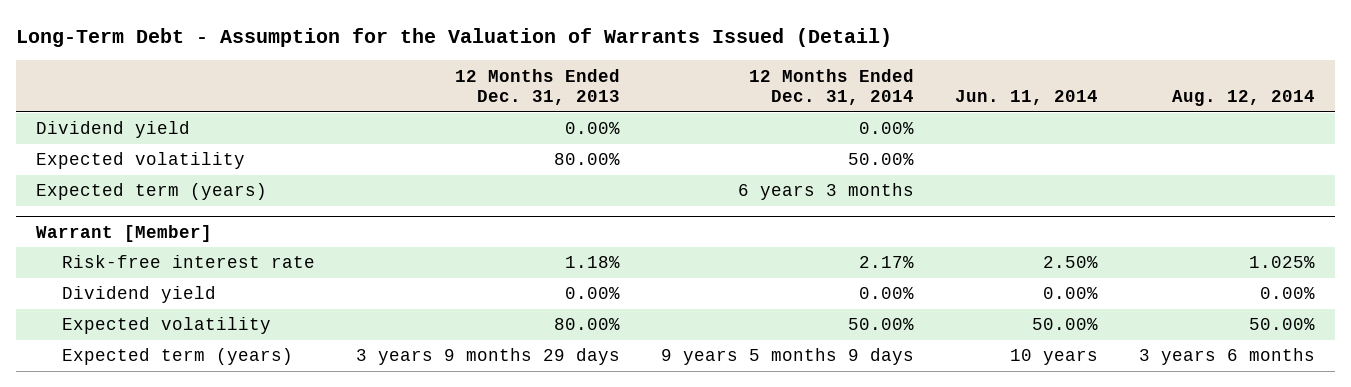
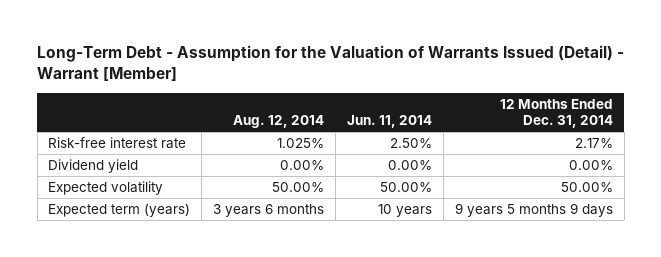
- Long-Term Debt - Assumption for the Valuation of Warrants Issued (Detail)
+ Long-Term Debt - Assumption for the Valuation of Warrants Issued (Detail) - Warrant [Member]
- | 12 Months Ended Dec. 31, 2013 | 12 Months Ended Dec. 31, 2014 | Jun. 11, 2014 | Aug. 12, 2014
+ | Aug. 12, 2014 | Jun. 11, 2014 | 12 Months Ended Dec. 31, 2014
- Dividend yield | 0.00% | 0.00% | |
- Expected volatility | 80.00% | 50.00% | |
- Expected term (years) | | 6 years 3 months | |
- Warrant [Member]

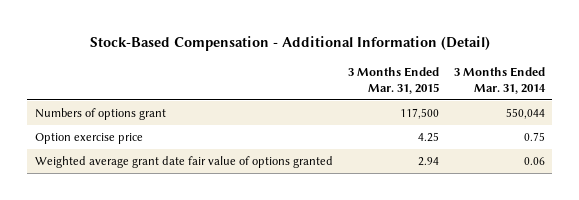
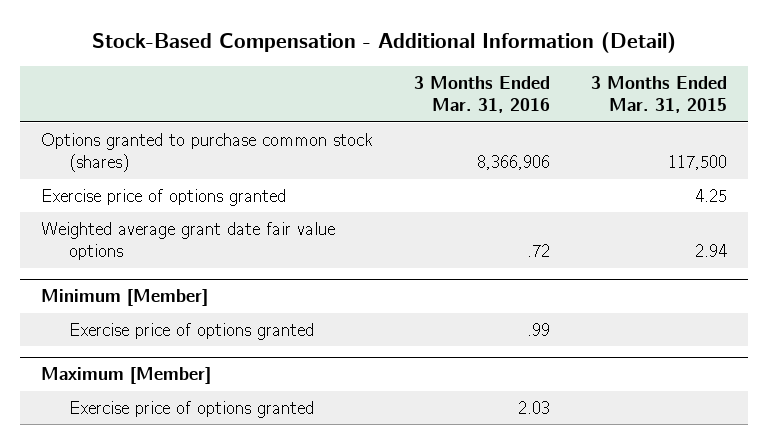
- | 3 Months Ended Mar. 31, 2015 | 3 Months Ended Mar. 31, 2014
+ | 3 Months Ended Mar. 31, 2016 | 3 Months Ended Mar. 31, 2015
- Numbers of options grant | 117,500 | 550,044
- Option exercise price | 4.25 | 0.75
- Weighted average grant date fair value of options granted | 2.94 | 0.06
+ Options granted to purchase common stock (shares) | 8,366,906 | 117,500
+ Exercise price of options granted | | 4.25
+ Weighted average grant date fair value options | .72 | 2.94
+ Minimum [Member]
+ Exercise price of options granted | .99 |
+ Maximum [Member]
+ Exercise price of options granted | 2.03 |

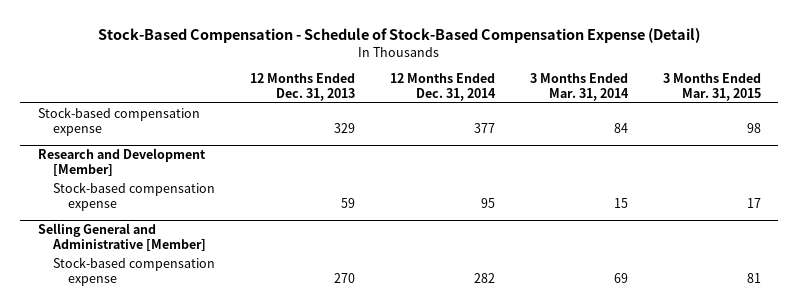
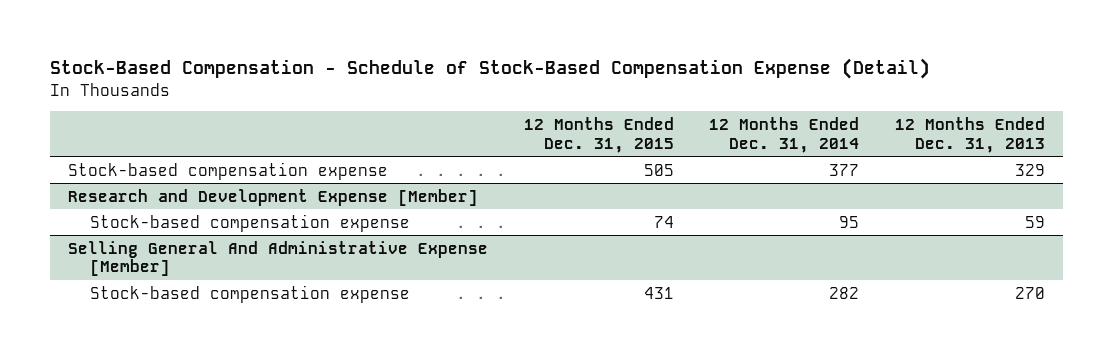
- | 12 Months Ended Dec. 31, 2013 | 12 Months Ended Dec. 31, 2014 | 3 Months Ended Mar. 31, 2014 | 3 Months Ended Mar. 31, 2015
+ | 12 Months Ended Dec. 31, 2015 | 12 Months Ended Dec. 31, 2014 | 12 Months Ended Dec. 31, 2013
- Research and Development [Member]
+ Research and Development Expense [Member]
- Selling General and Administrative [Member]
+ Selling General And Administrative Expense [Member]

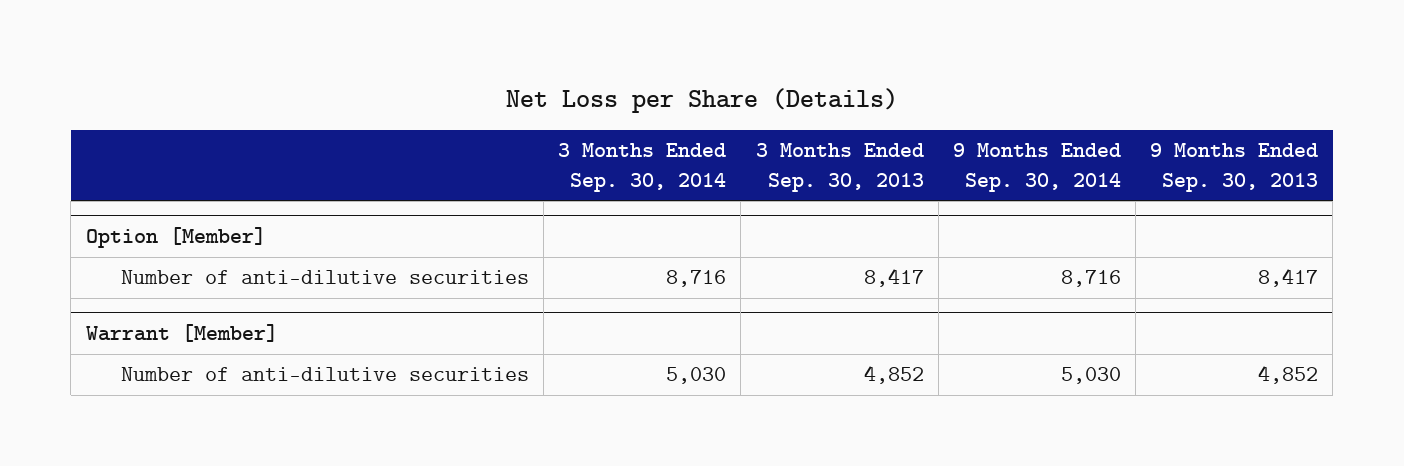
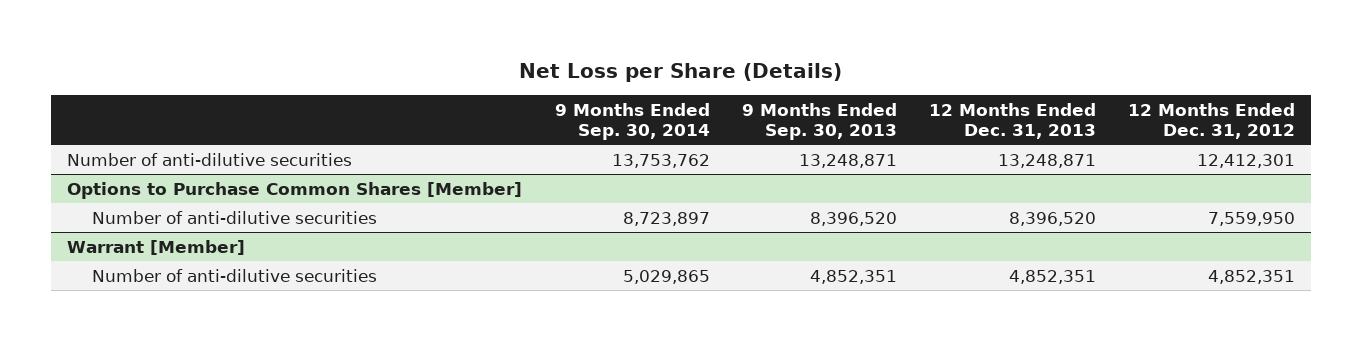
- | 3 Months Ended Sep. 30, 2014 | 3 Months Ended Sep. 30, 2013 | 9 Months Ended Sep. 30, 2014 | 9 Months Ended Sep. 30, 2013
+ | 9 Months Ended Sep. 30, 2014 | 9 Months Ended Sep. 30, 2013 | 12 Months Ended Dec. 31, 2013 | 12 Months Ended Dec. 31, 2012
- Option [Member]
- Number of anti-dilutive securities | 8,716 | 8,417 | 8,716 | 8,417
+ Number of anti-dilutive securities | 13,753,762 | 13,248,871 | 13,248,871 | 12,412,301
+ Options to Purchase Common Shares [Member]
+ Number of anti-dilutive securities | 8,723,897 | 8,396,520 | 8,396,520 | 7,559,950
@ Warrant [Member]
- Number of anti-dilutive securities | 5,030 | 4,852 | 5,030 | 4,852
+ Number of anti-dilutive securities | 5,029,865 | 4,852,351 | 4,852,351 | 4,852,351

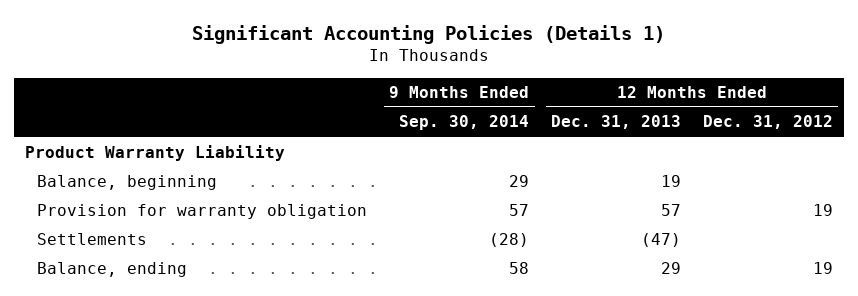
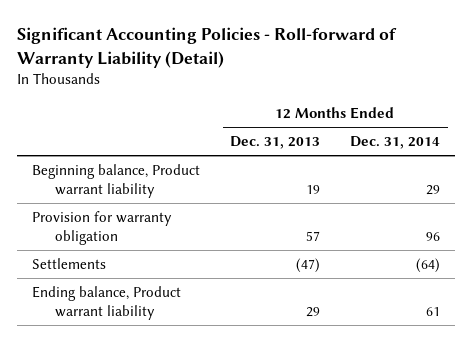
- Significant Accounting Policies (Details 1)
+ Significant Accounting Policies - Roll-forward of Warranty Liability (Detail)
- | 9 Months Ended Sep. 30, 2014 | 12 Months Ended Dec. 31, 2013 | 12 Months Ended Dec. 31, 2012
+ | 12 Months Ended Dec. 31, 2013 | 12 Months Ended Dec. 31, 2014
- Product Warranty Liability
- Balance, beginning | 29 | 19 |
+ Beginning balance, Product warrant liability | 19 | 29
- Balance, ending | 58 | 29 | 19
+ Ending balance, Product warrant liability | 29 | 61

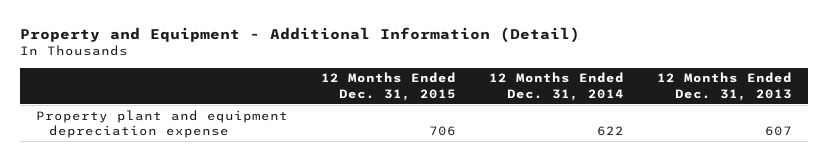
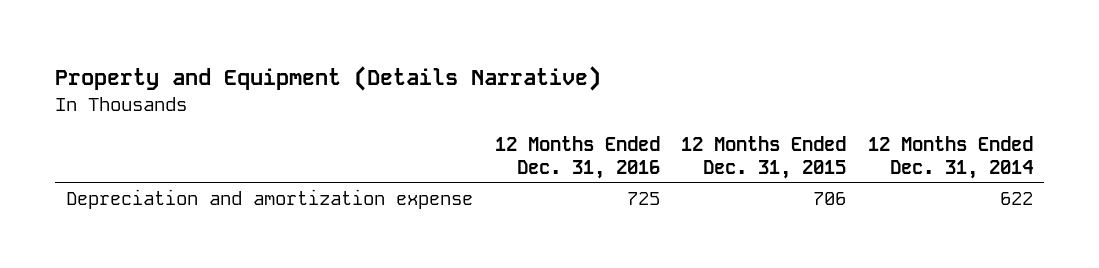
- Property and Equipment - Additional Information (Detail)
+ Property and Equipment (Details Narrative)
- | 12 Months Ended Dec. 31, 2015 | 12 Months Ended Dec. 31, 2014 | 12 Months Ended Dec. 31, 2013
+ | 12 Months Ended Dec. 31, 2016 | 12 Months Ended Dec. 31, 2015 | 12 Months Ended Dec. 31, 2014
- Property plant and equipment depreciation expense | 706 | 622 | 607
+ Depreciation and amortization expense | 725 | 706 | 622

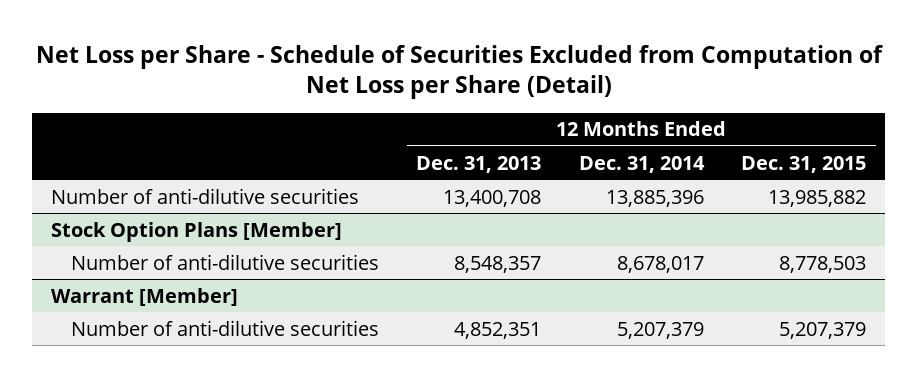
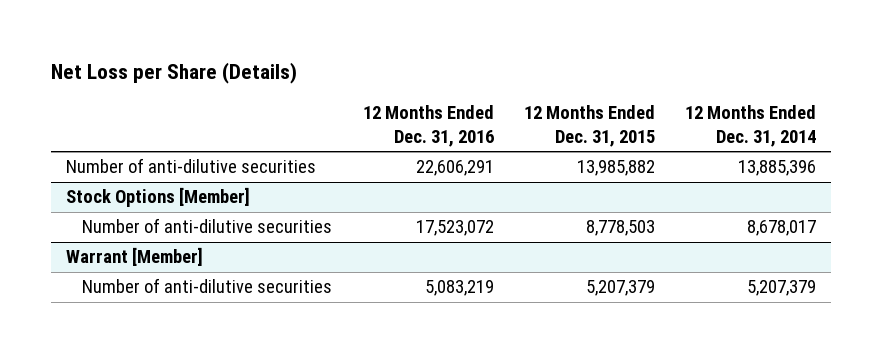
- Net Loss per Share - Schedule of Securities Excluded from Computation of Net Loss per Share (Detail)
+ Net Loss per Share (Details)
- | 12 Months Ended Dec. 31, 2013 | 12 Months Ended Dec. 31, 2014 | 12 Months Ended Dec. 31, 2015
+ | 12 Months Ended Dec. 31, 2016 | 12 Months Ended Dec. 31, 2015 | 12 Months Ended Dec. 31, 2014
- Stock Option Plans [Member]
+ Stock Options [Member]

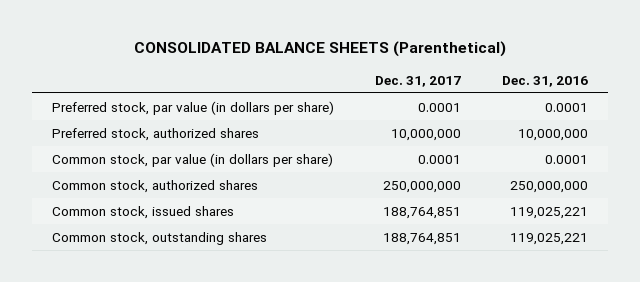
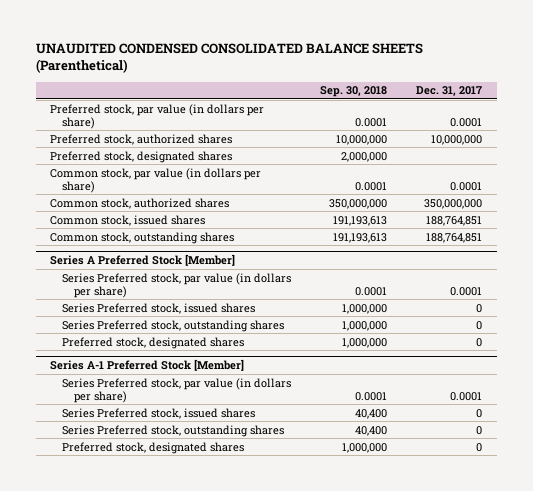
- CONSOLIDATED BALANCE SHEETS (Parenthetical)
+ UNAUDITED CONDENSED CONSOLIDATED BALANCE SHEETS (Parenthetical)
- | Dec. 31, 2017 | Dec. 31, 2016
+ | Sep. 30, 2018 | Dec. 31, 2017
+ Preferred stock, designated shares | 2,000,000 |
- Common stock, authorized shares | 250,000,000 | 250,000,000
+ Common stock, authorized shares | 350,000,000 | 350,000,000
+ Series A Preferred Stock [Member]
+ Series Preferred stock, par value (in dollars per share) | 0.0001 | 0.0001
+ Series Preferred stock, issued shares | 1,000,000 | 0
+ Series Preferred stock, outstanding shares | 1,000,000 | 0
+ Preferred stock, designated shares | 1,000,000 | 0
+ Series A-1 Preferred Stock [Member]
+ Series Preferred stock, par value (in dollars per share) | 0.0001 | 0.0001
+ Series Preferred stock, issued shares | 40,400 | 0
+ Series Preferred stock, outstanding shares | 40,400 | 0
+ Preferred stock, designated shares | 1,000,000 | 0

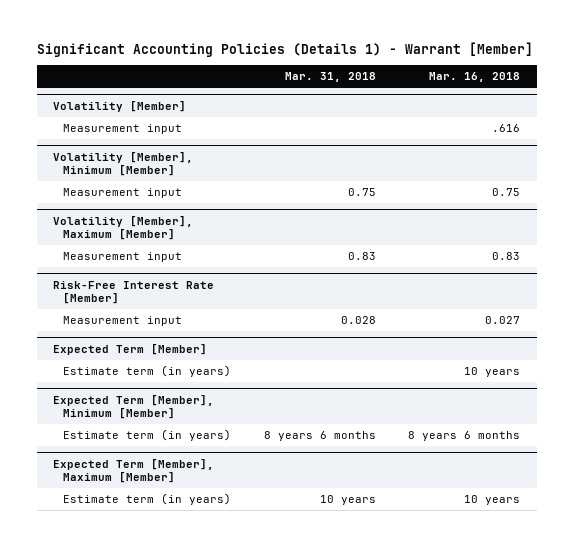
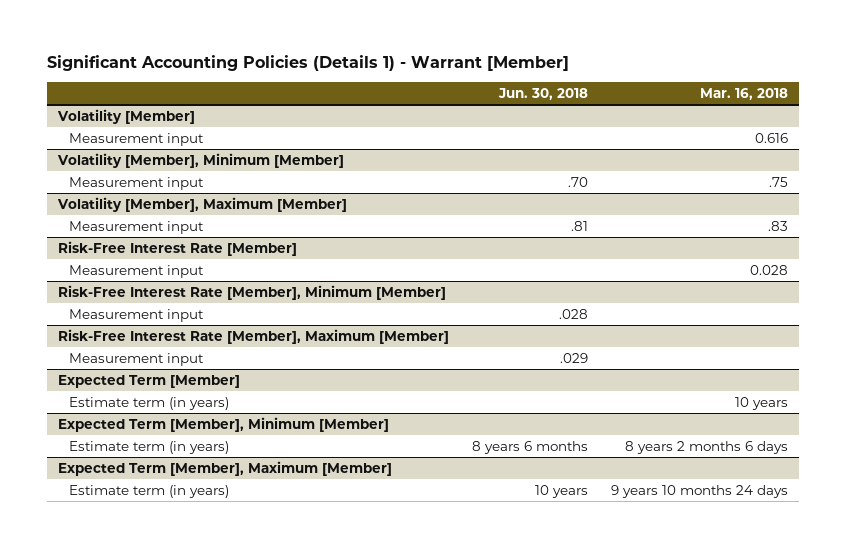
- | Mar. 31, 2018 | Mar. 16, 2018
+ | Jun. 30, 2018 | Mar. 16, 2018
@ Volatility [Member]
- Measurement input | | .616
+ Measurement input | | 0.616
@ Volatility [Member], Minimum [Member]
- Measurement input | 0.75 | 0.75
+ Measurement input | .70 | .75
@ Volatility [Member], Maximum [Member]
- Measurement input | 0.83 | 0.83
+ Measurement input | .81 | .83
@ Risk-Free Interest Rate [Member]
- Measurement input | 0.028 | 0.027
+ Measurement input | | 0.028
+ Risk-Free Interest Rate [Member], Minimum [Member]
+ Measurement input | .028 |
+ Risk-Free Interest Rate [Member], Maximum [Member]
+ Measurement input | .029 |
@ Expected Term [Member], Minimum [Member]
- Estimate term (in years) | 8 years 6 months | 8 years 6 months
+ Estimate term (in years) | 8 years 6 months | 8 years 2 months 6 days
@ Expected Term [Member], Maximum [Member]
- Estimate term (in years) | 10 years | 10 years
+ Estimate term (in years) | 10 years | 9 years 10 months 24 days

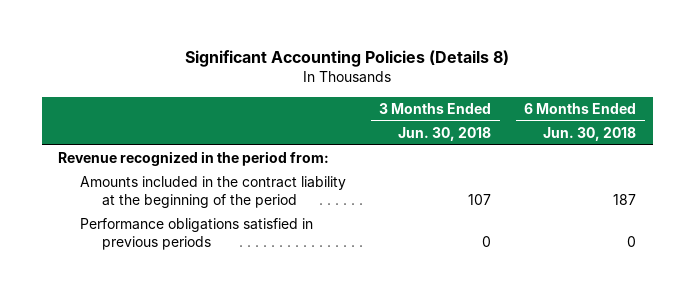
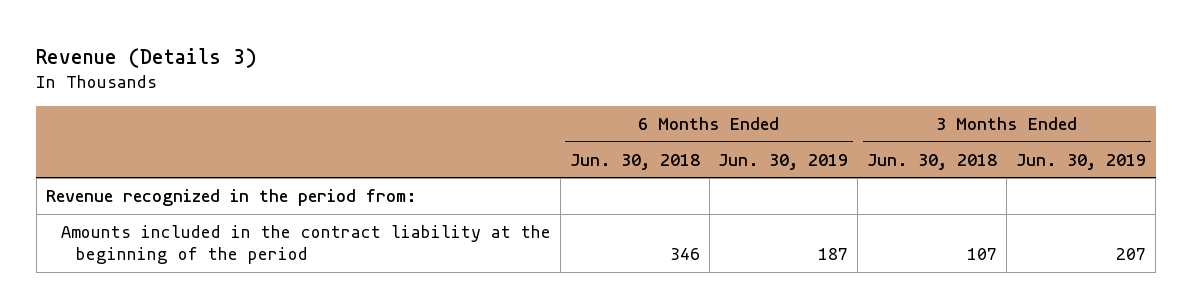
- Significant Accounting Policies (Details 8)
+ Revenue (Details 3)
- | 3 Months Ended Jun. 30, 2018 | 6 Months Ended Jun. 30, 2018
+ | 6 Months Ended Jun. 30, 2018 | 6 Months Ended Jun. 30, 2019 | 3 Months Ended Jun. 30, 2018 | 3 Months Ended Jun. 30, 2019
- Amounts included in the contract liability at the beginning of the period | 107 | 187
- Performance obligations satisfied in previous periods | 0 | 0
+ Amounts included in the contract liability at the beginning of the period | 346 | 187 | 107 | 207

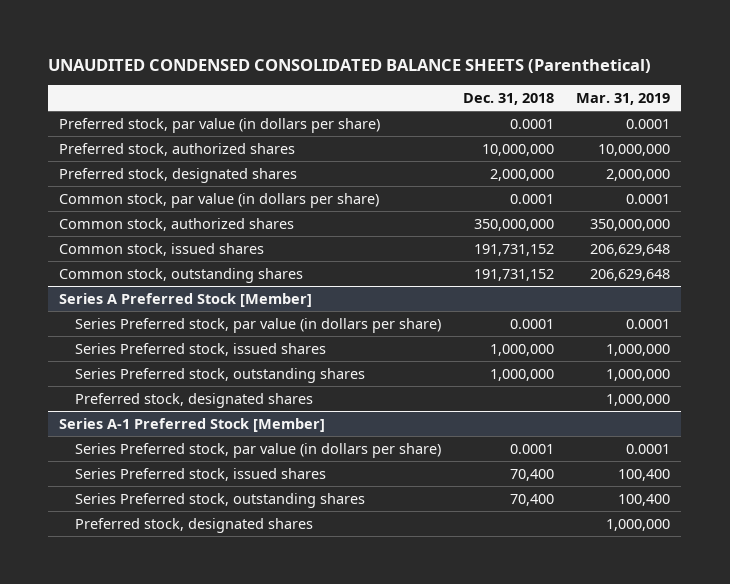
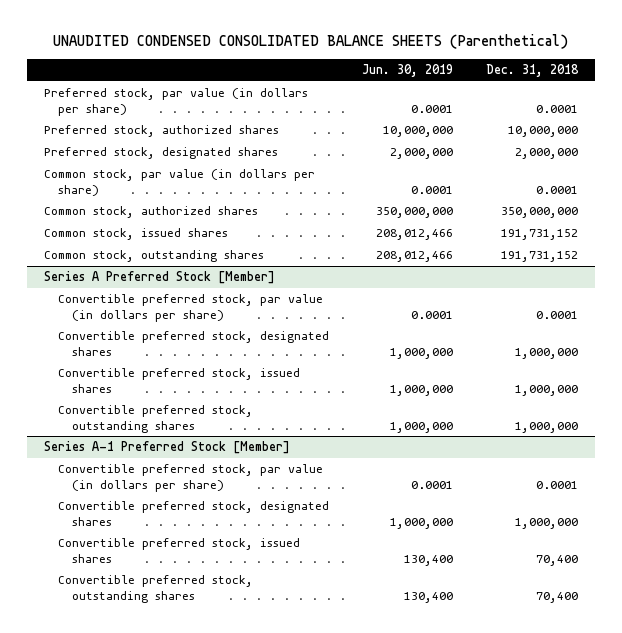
- | Dec. 31, 2018 | Mar. 31, 2019
+ | Jun. 30, 2019 | Dec. 31, 2018
@ Series A Preferred Stock [Member]
- Series Preferred stock, par value (in dollars per share) | 0.0001 | 0.0001
- Series Preferred stock, issued shares | 1,000,000 | 1,000,000
- Series Preferred stock, outstanding shares | 1,000,000 | 1,000,000
- Preferred stock, designated shares | | 1,000,000
+ Convertible preferred stock, par value (in dollars per share) | 0.0001 | 0.0001
+ Convertible preferred stock, designated shares | 1,000,000 | 1,000,000
+ Convertible preferred stock, issued shares | 1,000,000 | 1,000,000
+ Convertible preferred stock, outstanding shares | 1,000,000 | 1,000,000
@ Series A-1 Preferred Stock [Member]
- Series Preferred stock, par value (in dollars per share) | 0.0001 | 0.0001
- Series Preferred stock, issued shares | 70,400 | 100,400
- Series Preferred stock, outstanding shares | 70,400 | 100,400
- Preferred stock, designated shares | | 1,000,000
+ Convertible preferred stock, par value (in dollars per share) | 0.0001 | 0.0001
+ Convertible preferred stock, designated shares | 1,000,000 | 1,000,000
+ Convertible preferred stock, issued shares | 130,400 | 70,400
+ Convertible preferred stock, outstanding shares | 130,400 | 70,400

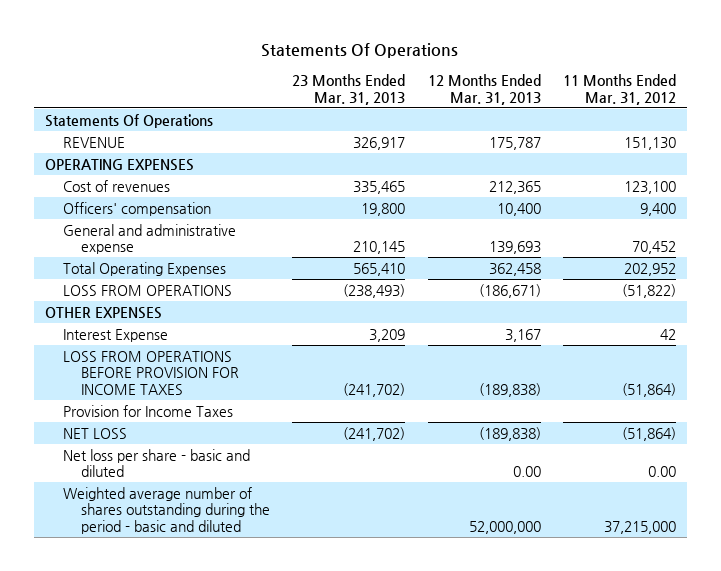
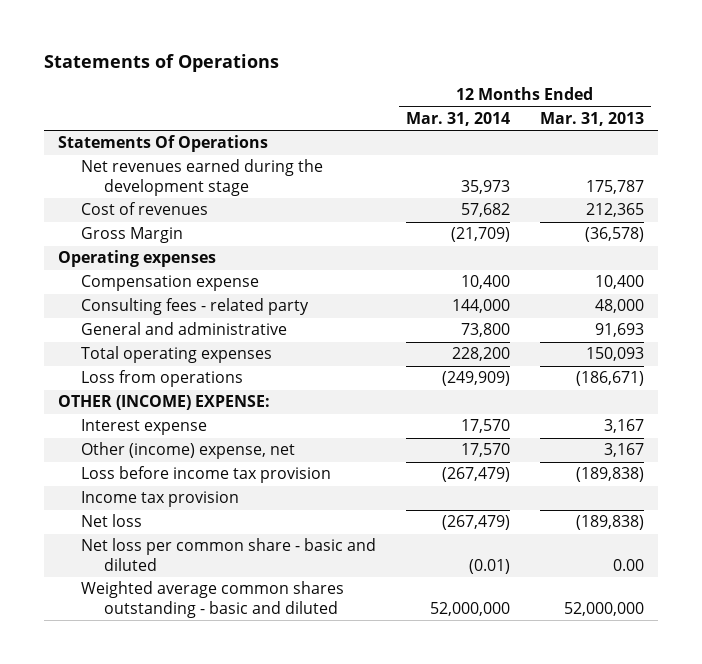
- Statements Of Operations
+ Statements of Operations
- | 23 Months Ended Mar. 31, 2013 | 12 Months Ended Mar. 31, 2013 | 11 Months Ended Mar. 31, 2012
+ | 12 Months Ended Mar. 31, 2014 | 12 Months Ended Mar. 31, 2013
- REVENUE | 326,917 | 175,787 | 151,130
- OPERATING EXPENSES
+ Net revenues earned during the development stage | 35,973 | 175,787
- Officers' compensation | 19,800 | 10,400 | 9,400
- General and administrative expense | 210,145 | 139,693 | 70,452
- Total Operating Expenses | 565,410 | 362,458 | 202,952
- LOSS FROM OPERATIONS | (238,493) | (186,671) | (51,822)
- OTHER EXPENSES
- Interest Expense | 3,209 | 3,167 | 42
- LOSS FROM OPERATIONS BEFORE PROVISION FOR INCOME TAXES | (241,702) | (189,838) | (51,864)
- Provision for Income Taxes
- NET LOSS | (241,702) | (189,838) | (51,864)
- Net loss per share - basic and diluted | | 0.00 | 0.00
- Weighted average number of shares outstanding during the period - basic and diluted | | 52,000,000 | 37,215,000
+ Gross Margin | (21,709) | (36,578)
+ Operating expenses
+ Compensation expense | 10,400 | 10,400
+ Consulting fees - related party | 144,000 | 48,000
+ General and administrative | 73,800 | 91,693
+ Total operating expenses | 228,200 | 150,093
+ Loss from operations | (249,909) | (186,671)
+ OTHER (INCOME) EXPENSE:
+ Interest expense | 17,570 | 3,167
+ Other (income) expense, net | 17,570 | 3,167
+ Loss before income tax provision | (267,479) | (189,838)
+ Income tax provision
+ Net loss | (267,479) | (189,838)
+ Net loss per common share - basic and diluted | (0.01) | 0.00
+ Weighted average common shares outstanding - basic and diluted | 52,000,000 | 52,000,000

